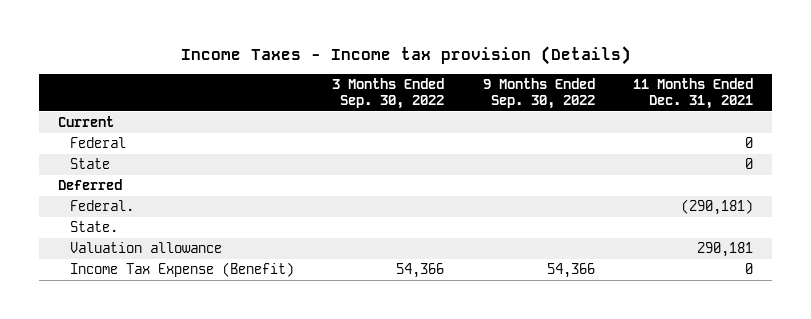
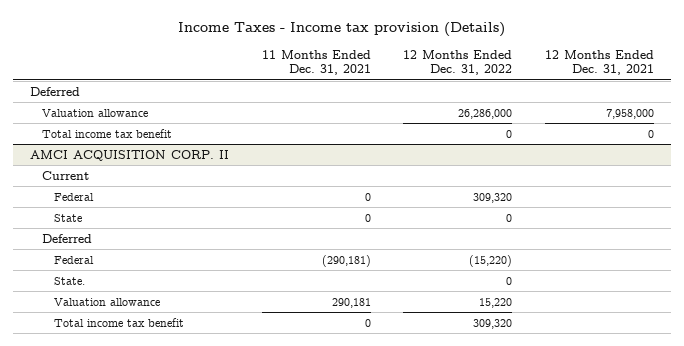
- | 3 Months Ended Sep. 30, 2022 | 9 Months Ended Sep. 30, 2022 | 11 Months Ended Dec. 31, 2021
+ | 11 Months Ended Dec. 31, 2021 | 12 Months Ended Dec. 31, 2022 | 12 Months Ended Dec. 31, 2021
+ Deferred
+ Valuation allowance | | 26,286,000 | 7,958,000
+ Total income tax benefit | | 0 | 0
+ AMCI ACQUISITION CORP. II
- Federal. | | | (290,181)
+ Federal | (290,181) | (15,220) |
- Income Tax Expense (Benefit) | 54,366 | 54,366 | 0
+ Total income tax benefit | 0 | 309,320 |

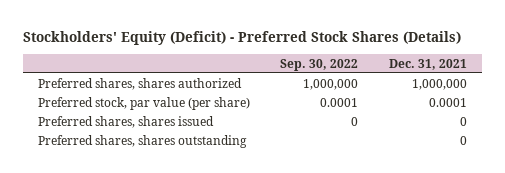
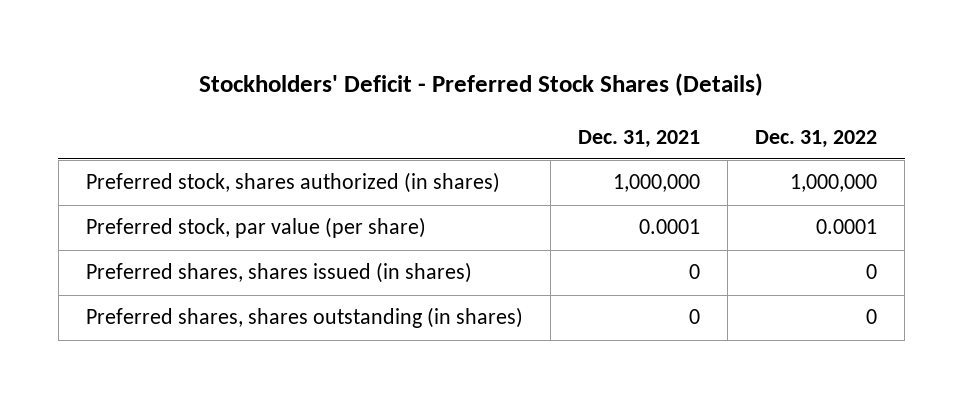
- Stockholders' Equity (Deficit) - Preferred Stock Shares (Details)
+ Stockholders' Deficit - Preferred Stock Shares (Details)
- | Sep. 30, 2022 | Dec. 31, 2021
+ | Dec. 31, 2021 | Dec. 31, 2022
- Preferred shares, shares authorized | 1,000,000 | 1,000,000
+ Preferred stock, shares authorized (in shares) | 1,000,000 | 1,000,000
- Preferred shares, shares issued | 0 | 0
- Preferred shares, shares outstanding | | 0
+ Preferred shares, shares issued (in shares) | 0 | 0
+ Preferred shares, shares outstanding (in shares) | 0 | 0

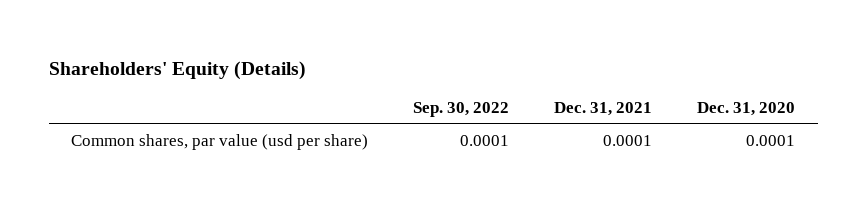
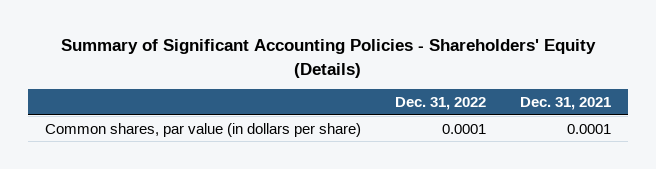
- Shareholders' Equity (Details)
+ Summary of Significant Accounting Policies - Shareholders' Equity (Details)
- | Sep. 30, 2022 | Dec. 31, 2021 | Dec. 31, 2020
+ | Dec. 31, 2022 | Dec. 31, 2021
- Common shares, par value (usd per share) | 0.0001 | 0.0001 | 0.0001
+ Common shares, par value (in dollars per share) | 0.0001 | 0.0001

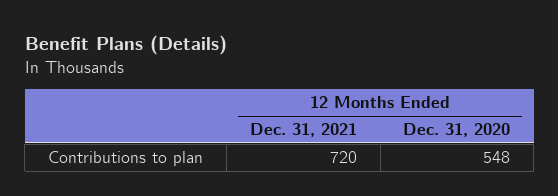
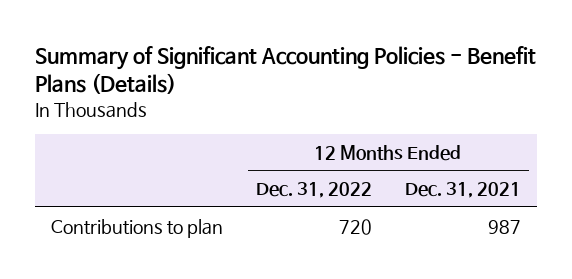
- Benefit Plans (Details)
+ Summary of Significant Accounting Policies - Benefit Plans (Details)
- | 12 Months Ended Dec. 31, 2021 | 12 Months Ended Dec. 31, 2020
+ | 12 Months Ended Dec. 31, 2022 | 12 Months Ended Dec. 31, 2021
- Contributions to plan | 720 | 548
+ Contributions to plan | 720 | 987

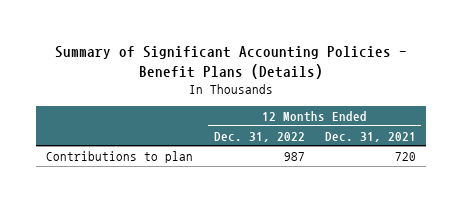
- Contributions to plan | 720 | 987
+ Contributions to plan | 987 | 720

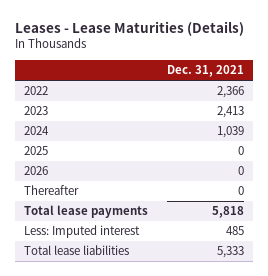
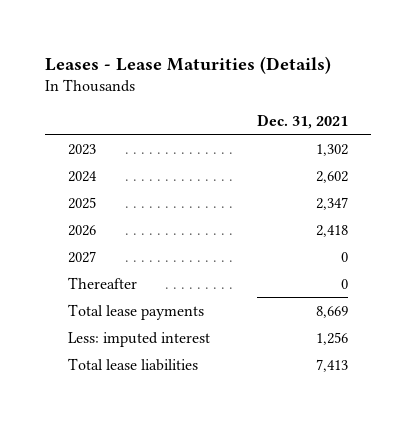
- 2022 | 2,366
- 2023 | 2,413
- 2024 | 1,039
- 2025 | 0
- 2026 | 0
+ 2023 | 1,302
+ 2024 | 2,602
+ 2025 | 2,347
+ 2026 | 2,418
+ 2027 | 0
- Total lease payments | 5,818
- Less: Imputed interest | 485
- Total lease liabilities | 5,333
+ Total lease payments | 8,669
+ Less: imputed interest | 1,256
+ Total lease liabilities | 7,413

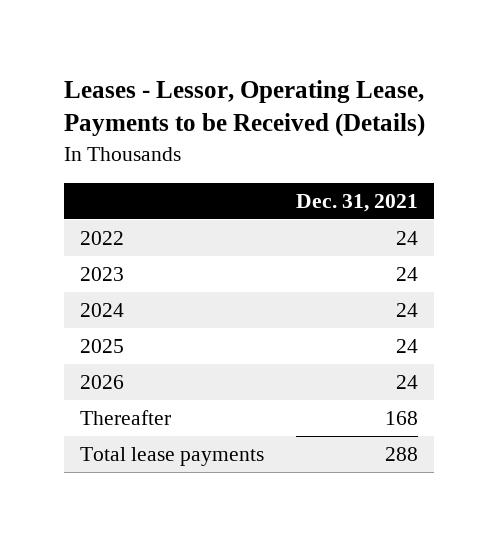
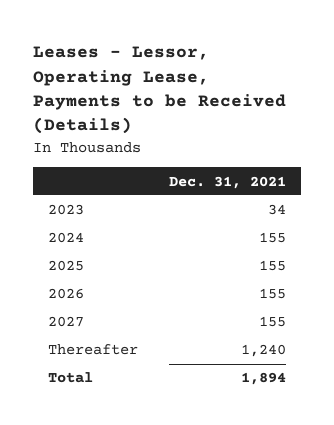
- 2022 | 24
- 2023 | 24
- 2024 | 24
- 2025 | 24
- 2026 | 24
- Thereafter | 168
- Total lease payments | 288
+ 2023 | 34
+ 2024 | 155
+ 2025 | 155
+ 2026 | 155
+ 2027 | 155
+ Thereafter | 1,240
+ Total | 1,894

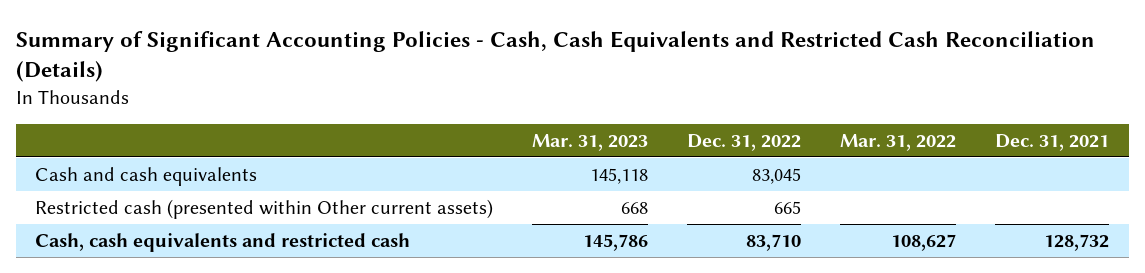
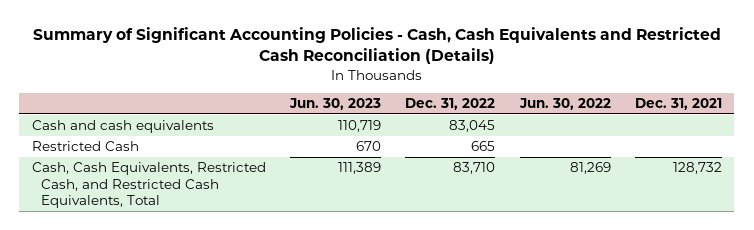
- | Mar. 31, 2023 | Dec. 31, 2022 | Mar. 31, 2022 | Dec. 31, 2021
+ | Jun. 30, 2023 | Dec. 31, 2022 | Jun. 30, 2022 | Dec. 31, 2021
- Restricted cash (presented within Other current assets) | 668 | 665 | |
- Cash, cash equivalents and restricted cash | 145,786 | 83,710 | 108,627 | 128,732
+ Restricted Cash | 670 | 665 | |
+ Cash, Cash Equivalents, Restricted Cash, and Restricted Cash Equivalents, Total | 111,389 | 83,710 | 81,269 | 128,732

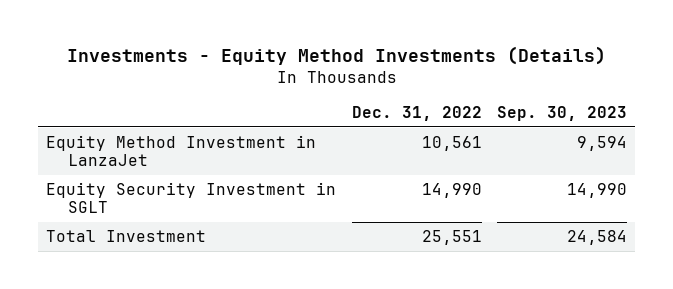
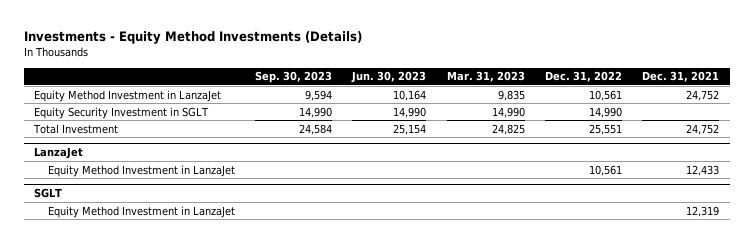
- | Dec. 31, 2022 | Sep. 30, 2023
+ | Sep. 30, 2023 | Jun. 30, 2023 | Mar. 31, 2023 | Dec. 31, 2022 | Dec. 31, 2021
+ LanzaJet
+ Equity Method Investment in LanzaJet | | | | 10,561 | 12,433
+ SGLT
+ Equity Method Investment in LanzaJet | | | | | 12,319

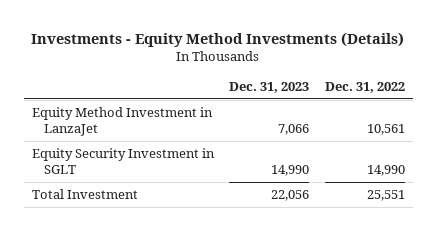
- | Sep. 30, 2023 | Jun. 30, 2023 | Mar. 31, 2023 | Dec. 31, 2022 | Dec. 31, 2021
+ | Dec. 31, 2023 | Dec. 31, 2022
- LanzaJet
- Equity Method Investment in LanzaJet | | | | 10,561 | 12,433
- SGLT
- Equity Method Investment in LanzaJet | | | | | 12,319

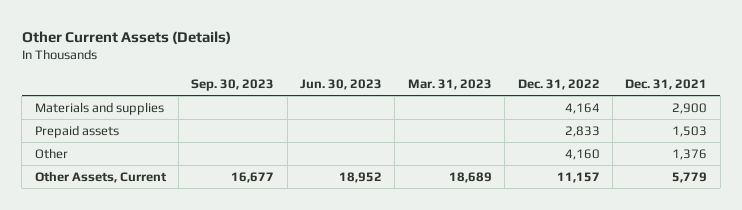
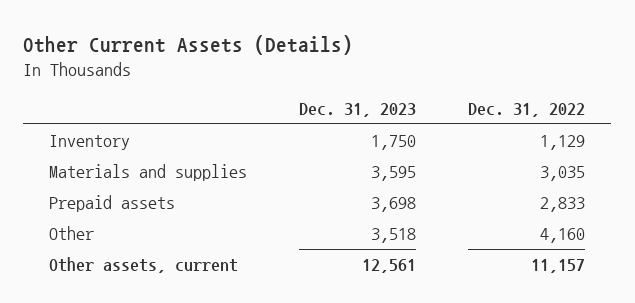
- | Sep. 30, 2023 | Jun. 30, 2023 | Mar. 31, 2023 | Dec. 31, 2022 | Dec. 31, 2021
+ | Dec. 31, 2023 | Dec. 31, 2022
- Materials and supplies | | | | 4,164 | 2,900
+ Inventory | 1,750 | 1,129
+ Materials and supplies | 3,595 | 3,035
- Other Assets, Current | 16,677 | 18,952 | 18,689 | 11,157 | 5,779
+ Other assets, current | 12,561 | 11,157

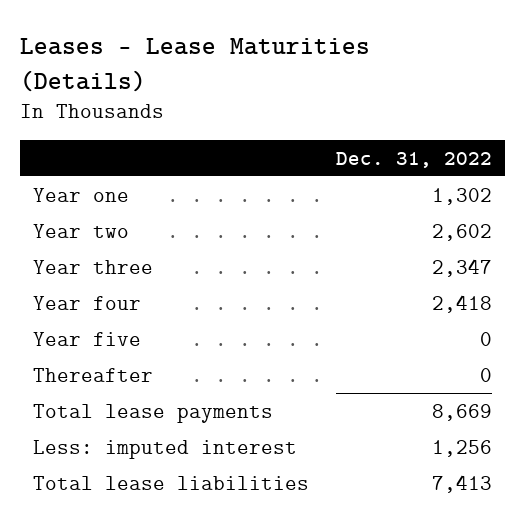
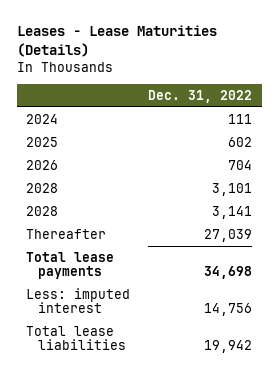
- Year one | 1,302
- Year two | 2,602
- Year three | 2,347
- Year four | 2,418
- Year five | 0
- Thereafter | 0
- Total lease payments | 8,669
- Less: imputed interest | 1,256
- Total lease liabilities | 7,413
+ 2024 | 111
+ 2025 | 602
+ 2026 | 704
+ 2028 | 3,101
+ 2028 | 3,141
+ Thereafter | 27,039
+ Total lease payments | 34,698
+ Less: imputed interest | 14,756
+ Total lease liabilities | 19,942

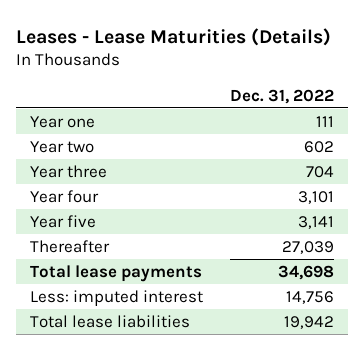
- 2024 | 111
- 2025 | 602
- 2026 | 704
- 2028 | 3,101
- 2028 | 3,141
+ Year one | 111
+ Year two | 602
+ Year three | 704
+ Year four | 3,101
+ Year five | 3,141

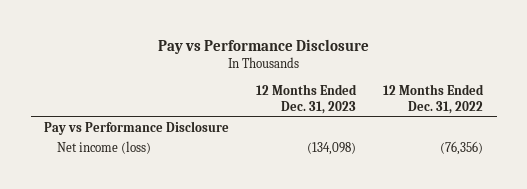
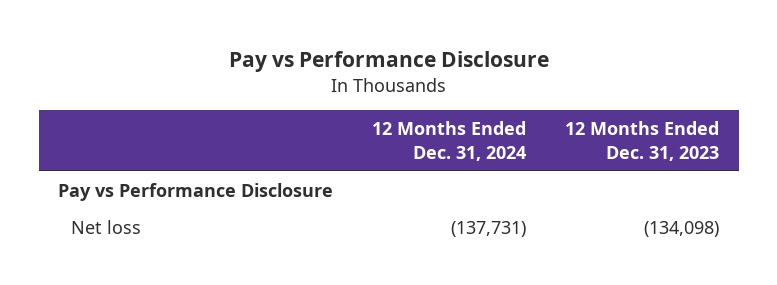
- | 12 Months Ended Dec. 31, 2023 | 12 Months Ended Dec. 31, 2022
+ | 12 Months Ended Dec. 31, 2024 | 12 Months Ended Dec. 31, 2023
- Net income (loss) | (134,098) | (76,356)
+ Net loss | (137,731) | (134,098)

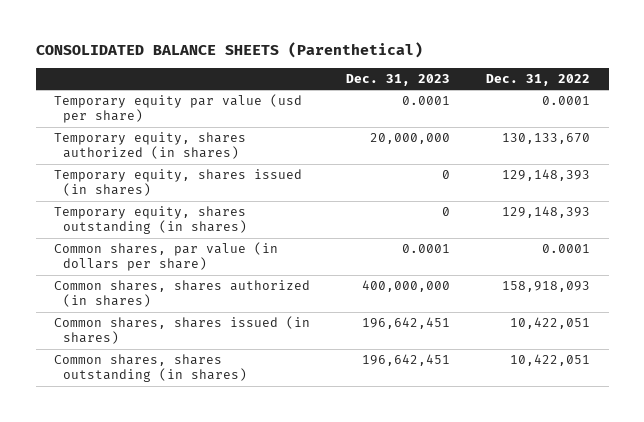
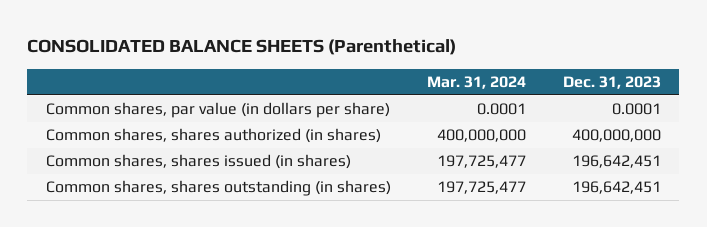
- | Dec. 31, 2023 | Dec. 31, 2022
+ | Mar. 31, 2024 | Dec. 31, 2023
- Temporary equity par value (usd per share) | 0.0001 | 0.0001
- Temporary equity, shares authorized (in shares) | 20,000,000 | 130,133,670
- Temporary equity, shares issued (in shares) | 0 | 129,148,393
- Temporary equity, shares outstanding (in shares) | 0 | 129,148,393

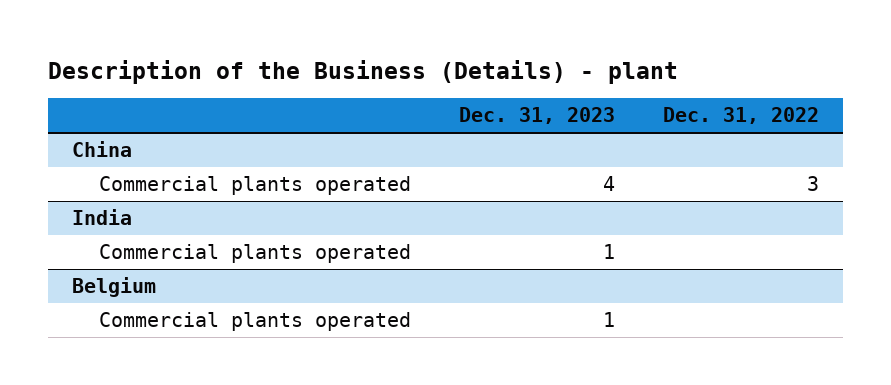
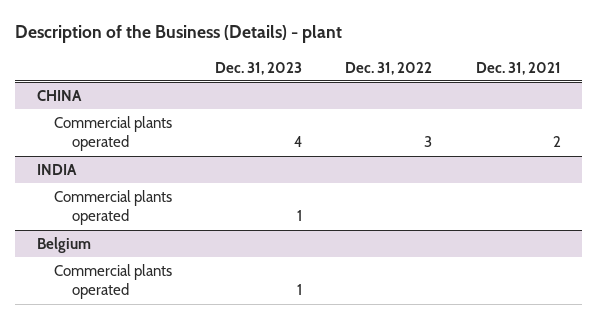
- | Dec. 31, 2023 | Dec. 31, 2022
+ | Dec. 31, 2023 | Dec. 31, 2022 | Dec. 31, 2021
- China
+ CHINA
- India
+ INDIA

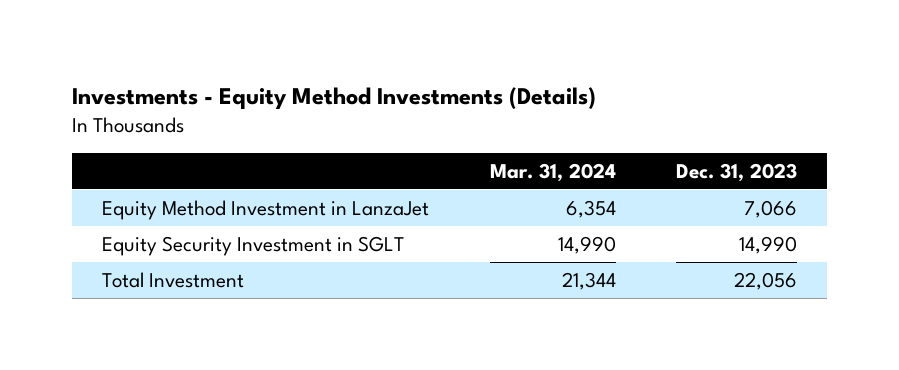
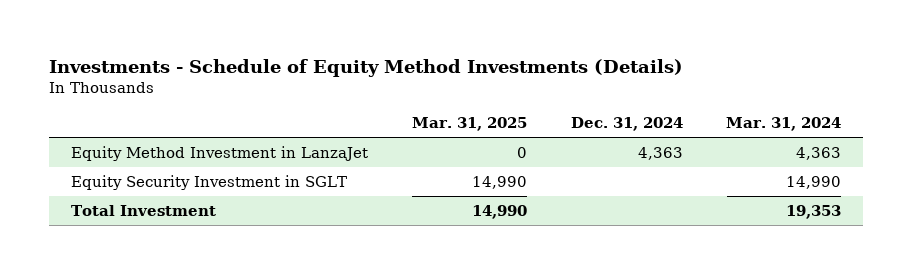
- Investments - Equity Method Investments (Details)
+ Investments - Schedule of Equity Method Investments (Details)
- | Mar. 31, 2024 | Dec. 31, 2023
+ | Mar. 31, 2025 | Dec. 31, 2024 | Mar. 31, 2024
- Equity Method Investment in LanzaJet | 6,354 | 7,066
+ Equity Method Investment in LanzaJet | 0 | 4,363 | 4,363
- Total Investment | 21,344 | 22,056
+ Total Investment | 14,990 | | 19,353

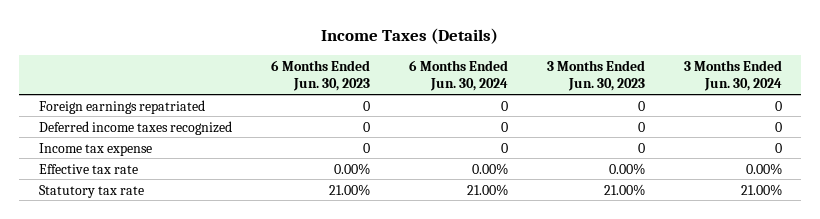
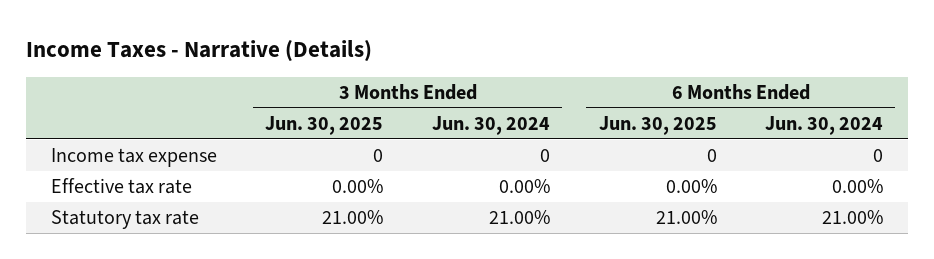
- Income Taxes (Details)
+ Income Taxes - Narrative (Details)
- | 6 Months Ended Jun. 30, 2023 | 6 Months Ended Jun. 30, 2024 | 3 Months Ended Jun. 30, 2023 | 3 Months Ended Jun. 30, 2024
+ | 3 Months Ended Jun. 30, 2025 | 3 Months Ended Jun. 30, 2024 | 6 Months Ended Jun. 30, 2025 | 6 Months Ended Jun. 30, 2024
- Foreign earnings repatriated | 0 | 0 | 0 | 0
- Deferred income taxes recognized | 0 | 0 | 0 | 0

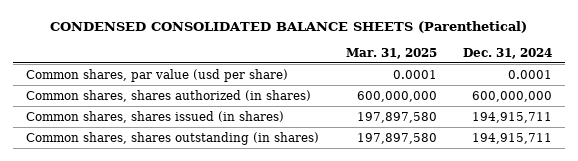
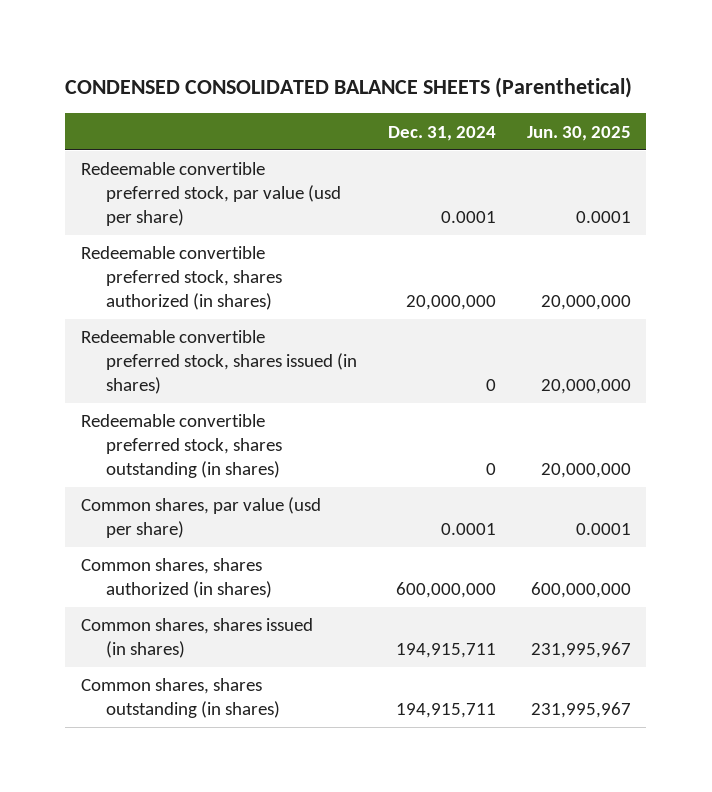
- | Mar. 31, 2025 | Dec. 31, 2024
+ | Dec. 31, 2024 | Jun. 30, 2025
+ Redeemable convertible preferred stock, par value (usd per share) | 0.0001 | 0.0001
+ Redeemable convertible preferred stock, shares authorized (in shares) | 20,000,000 | 20,000,000
+ Redeemable convertible preferred stock, shares issued (in shares) | 0 | 20,000,000
+ Redeemable convertible preferred stock, shares outstanding (in shares) | 0 | 20,000,000

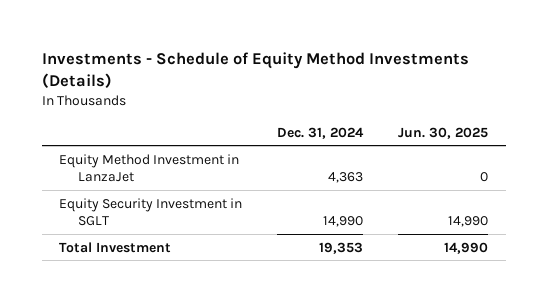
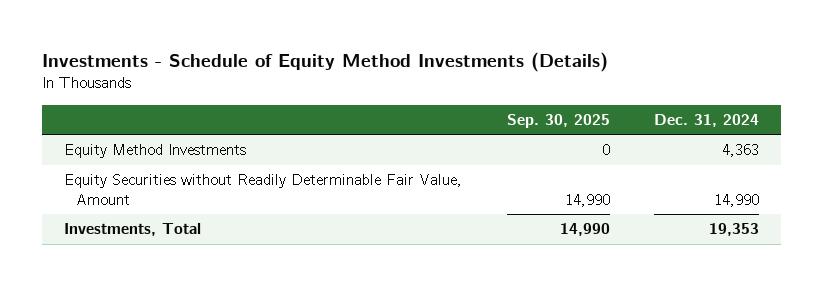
- | Dec. 31, 2024 | Jun. 30, 2025
+ | Sep. 30, 2025 | Dec. 31, 2024
- Equity Method Investment in LanzaJet | 4,363 | 0
- Equity Security Investment in SGLT | 14,990 | 14,990
- Total Investment | 19,353 | 14,990
+ Equity Method Investments | 0 | 4,363
+ Equity Securities without Readily Determinable Fair Value, Amount | 14,990 | 14,990
+ Investments, Total | 14,990 | 19,353

